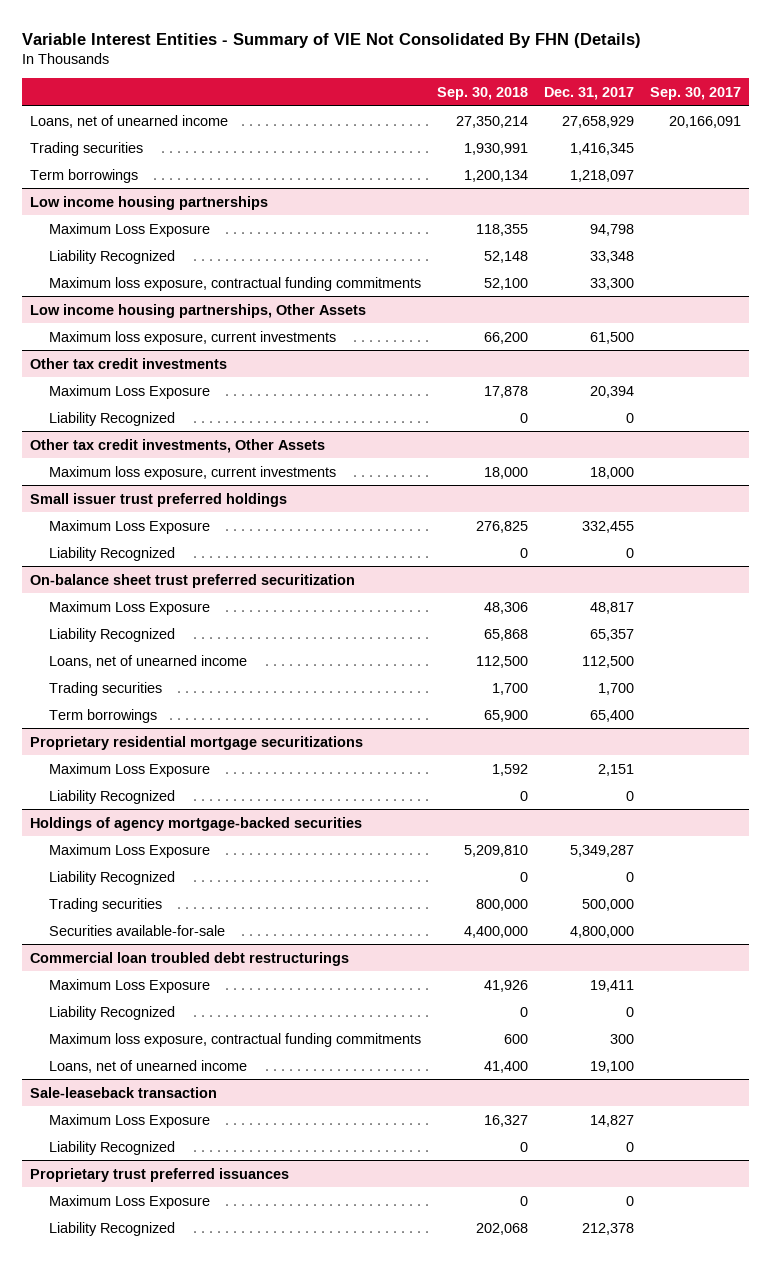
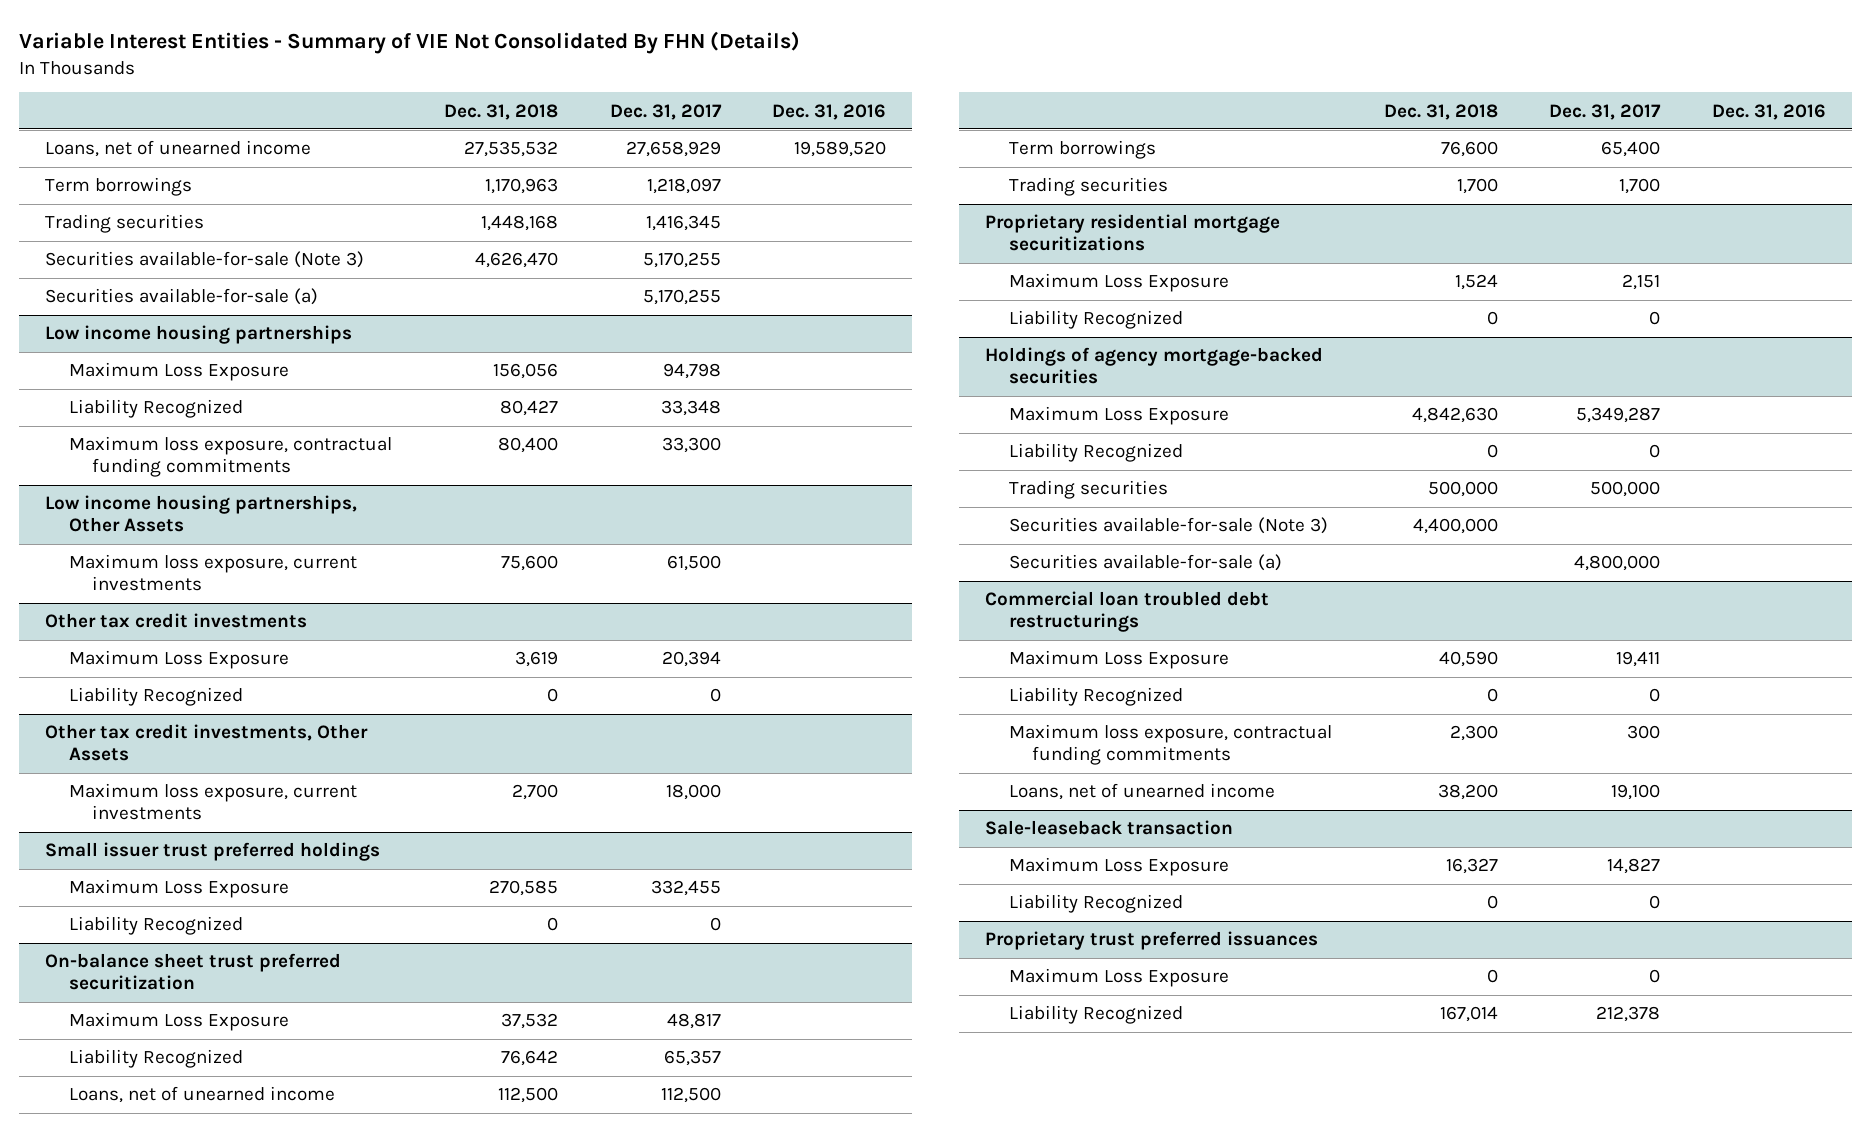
- | Sep. 30, 2018 | Dec. 31, 2017 | Sep. 30, 2017
+ | Dec. 31, 2018 | Dec. 31, 2017 | Dec. 31, 2016
moved down: Trading securities | 1,448,168 | 1,416,345 |
+ Securities available-for-sale (Note 3) | 4,626,470 | 5,170,255 |
+ Securities available-for-sale (a) | | 5,170,255 |
@ On-balance sheet trust preferred securitization
moved down: Trading securities | 1,700 | 1,700 |
@ Holdings of agency mortgage-backed securities
- Securities available-for-sale | 4,400,000 | 4,800,000 |
+ Securities available-for-sale (Note 3) | 4,400,000 | |
+ Securities available-for-sale (a) | | 4,800,000 |

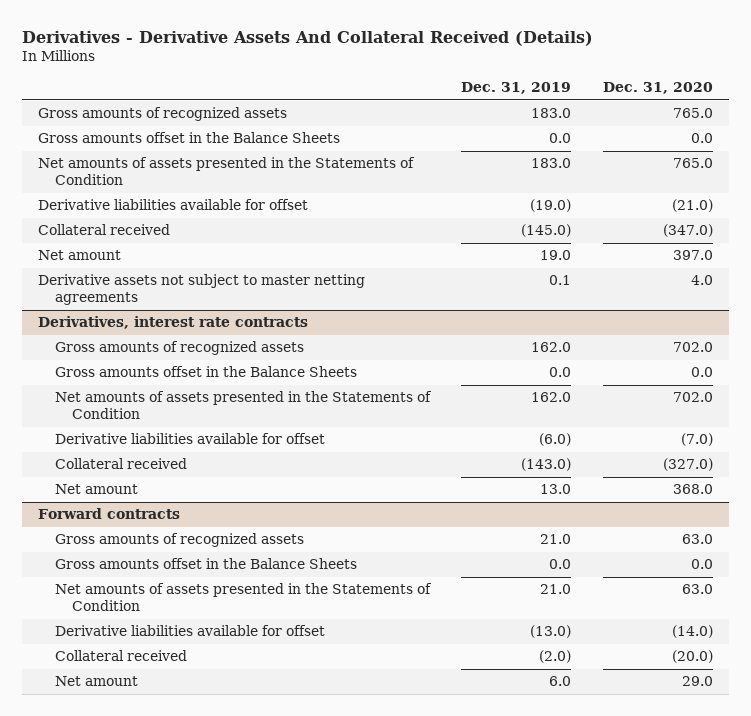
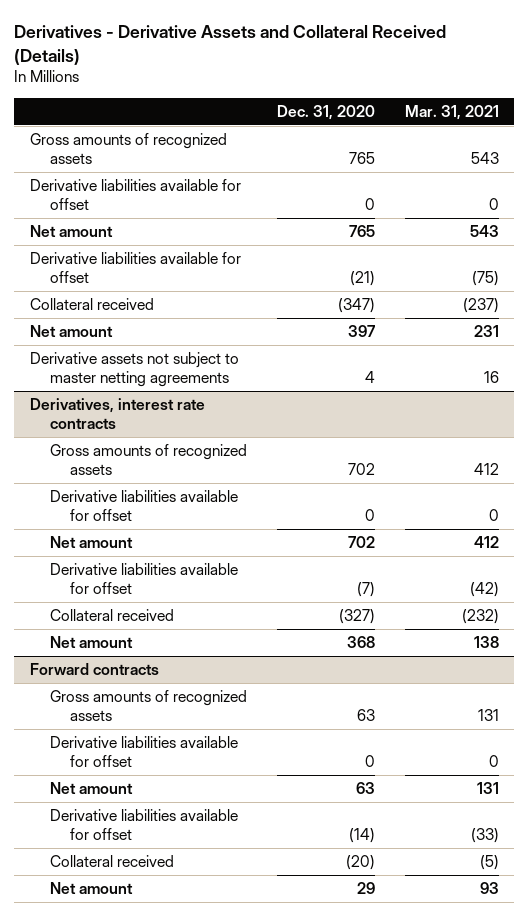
- Derivatives - Derivative Assets And Collateral Received (Details)
+ Derivatives - Derivative Assets and Collateral Received (Details)
- | Dec. 31, 2019 | Dec. 31, 2020
+ | Dec. 31, 2020 | Mar. 31, 2021
- Gross amounts of recognized assets | 183.0 | 765.0
- Gross amounts offset in the Balance Sheets | 0.0 | 0.0
- Net amounts of assets presented in the Statements of Condition | 183.0 | 765.0
- Derivative liabilities available for offset | (19.0) | (21.0)
- Collateral received | (145.0) | (347.0)
- Net amount | 19.0 | 397.0
- Derivative assets not subject to master netting agreements | 0.1 | 4.0
+ Gross amounts of recognized assets | 765 | 543
+ Derivative liabilities available for offset | 0 | 0
+ Net amount | 765 | 543
+ Derivative liabilities available for offset | (21) | (75)
+ Collateral received | (347) | (237)
+ Net amount | 397 | 231
+ Derivative assets not subject to master netting agreements | 4 | 16
@ Derivatives, interest rate contracts
- Gross amounts of recognized assets | 162.0 | 702.0
- Gross amounts offset in the Balance Sheets | 0.0 | 0.0
- Net amounts of assets presented in the Statements of Condition | 162.0 | 702.0
- Derivative liabilities available for offset | (6.0) | (7.0)
- Collateral received | (143.0) | (327.0)
- Net amount | 13.0 | 368.0
+ Gross amounts of recognized assets | 702 | 412
+ Derivative liabilities available for offset | 0 | 0
+ Net amount | 702 | 412
+ Derivative liabilities available for offset | (7) | (42)
+ Collateral received | (327) | (232)
+ Net amount | 368 | 138
@ Forward contracts
- Gross amounts of recognized assets | 21.0 | 63.0
- Gross amounts offset in the Balance Sheets | 0.0 | 0.0
- Net amounts of assets presented in the Statements of Condition | 21.0 | 63.0
- Derivative liabilities available for offset | (13.0) | (14.0)
- Collateral received | (2.0) | (20.0)
- Net amount | 6.0 | 29.0
+ Gross amounts of recognized assets | 63 | 131
+ Derivative liabilities available for offset | 0 | 0
+ Net amount | 63 | 131
+ Derivative liabilities available for offset | (14) | (33)
+ Collateral received | (20) | (5)
+ Net amount | 29 | 93

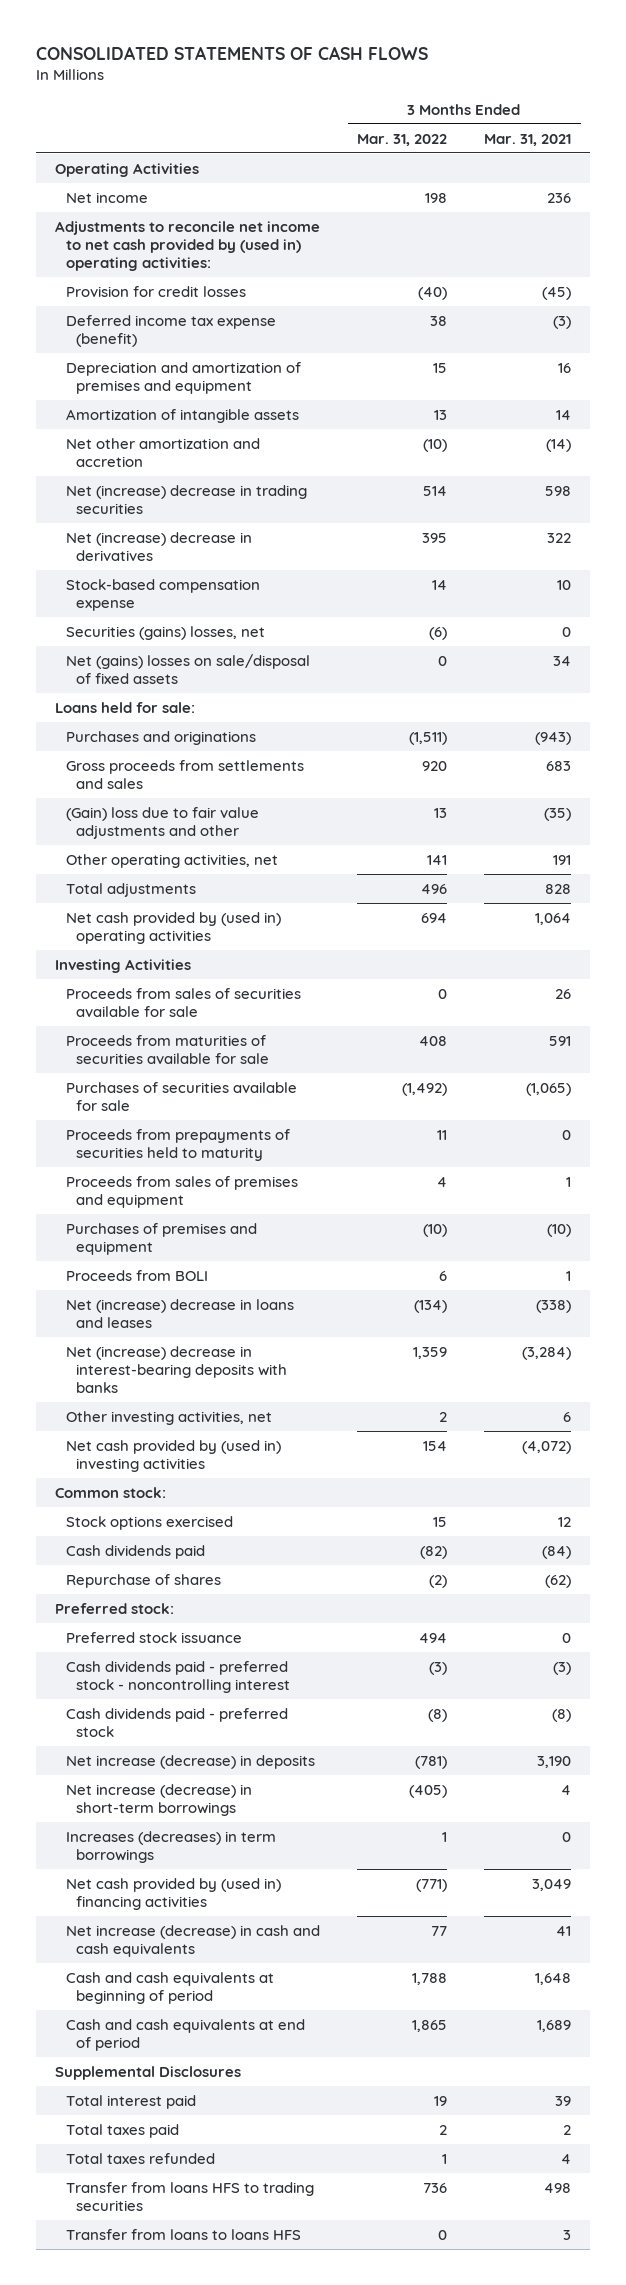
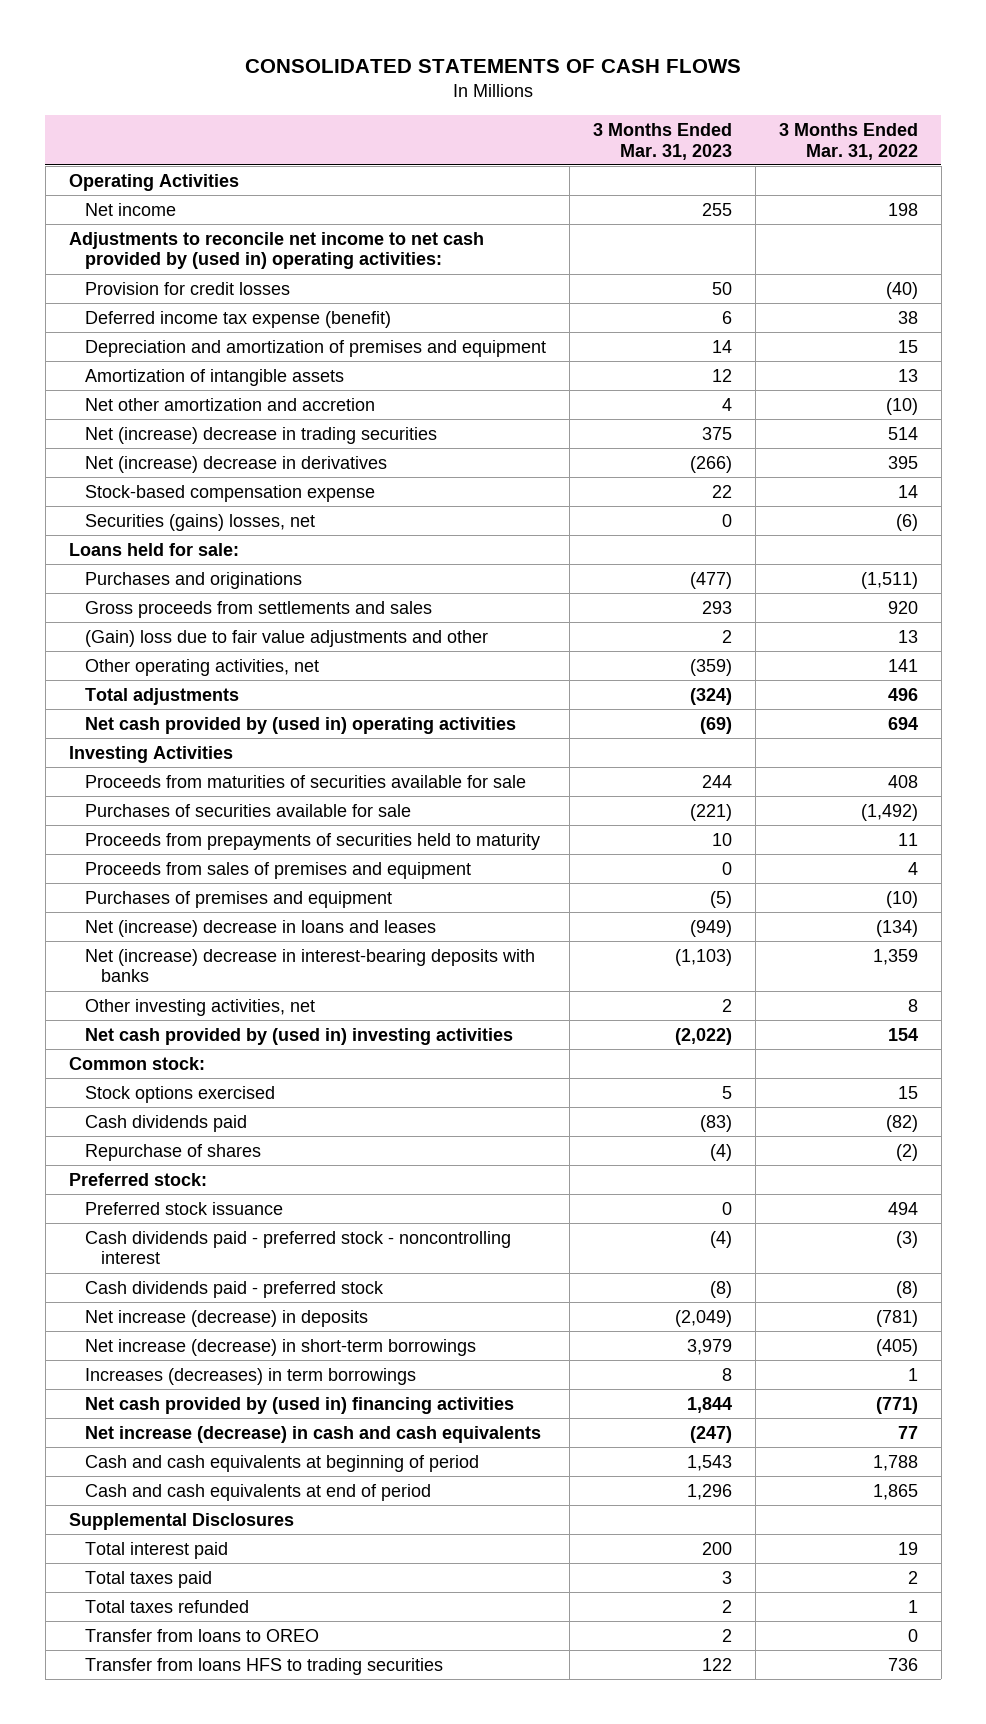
- | 3 Months Ended Mar. 31, 2022 | 3 Months Ended Mar. 31, 2021
+ | 3 Months Ended Mar. 31, 2023 | 3 Months Ended Mar. 31, 2022
- Net (gains) losses on sale/disposal of fixed assets | 0 | 34
- Proceeds from sales of securities available for sale | 0 | 26
- Proceeds from BOLI | 6 | 1
- Other investing activities, net | 2 | 6
+ Other investing activities, net | 2 | 8
+ Transfer from loans to OREO | 2 | 0
- Transfer from loans to loans HFS | 0 | 3

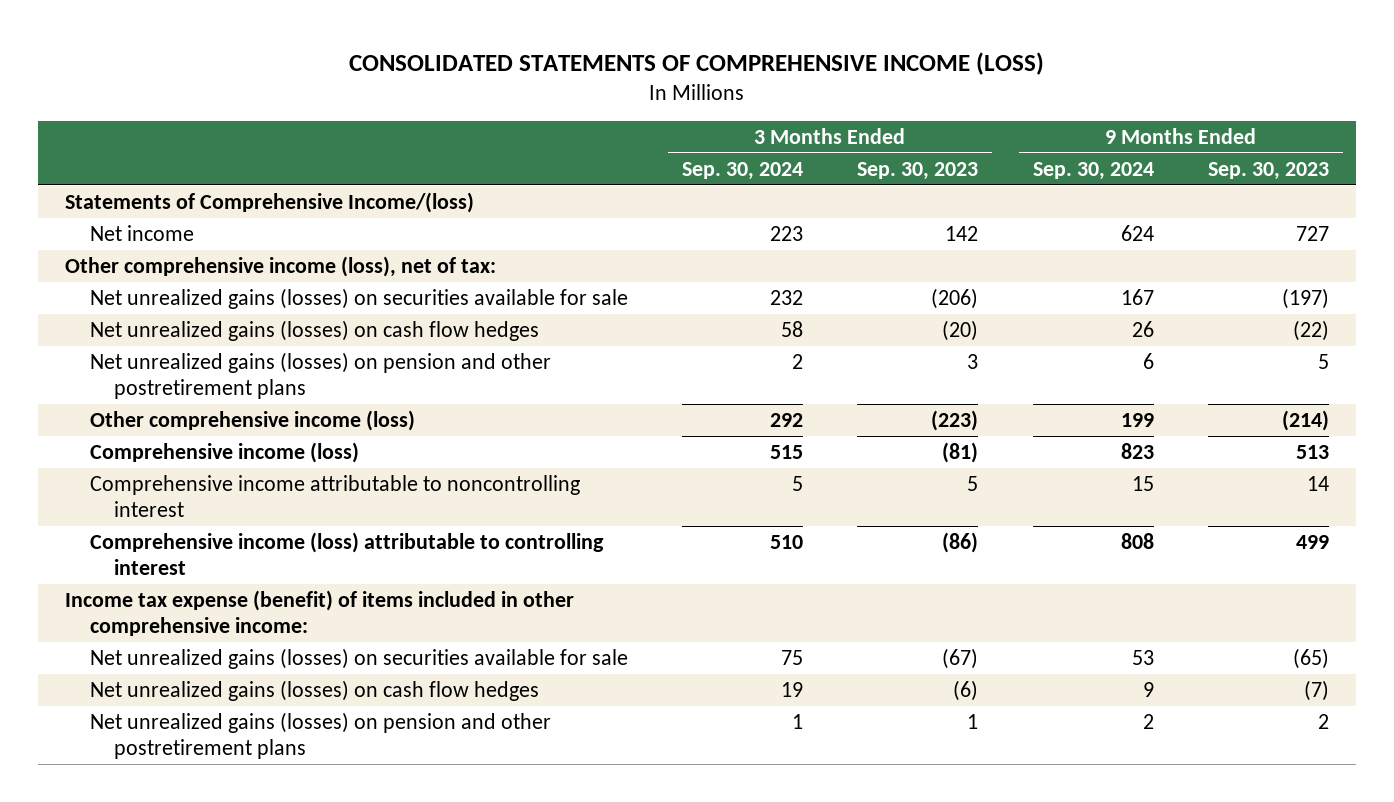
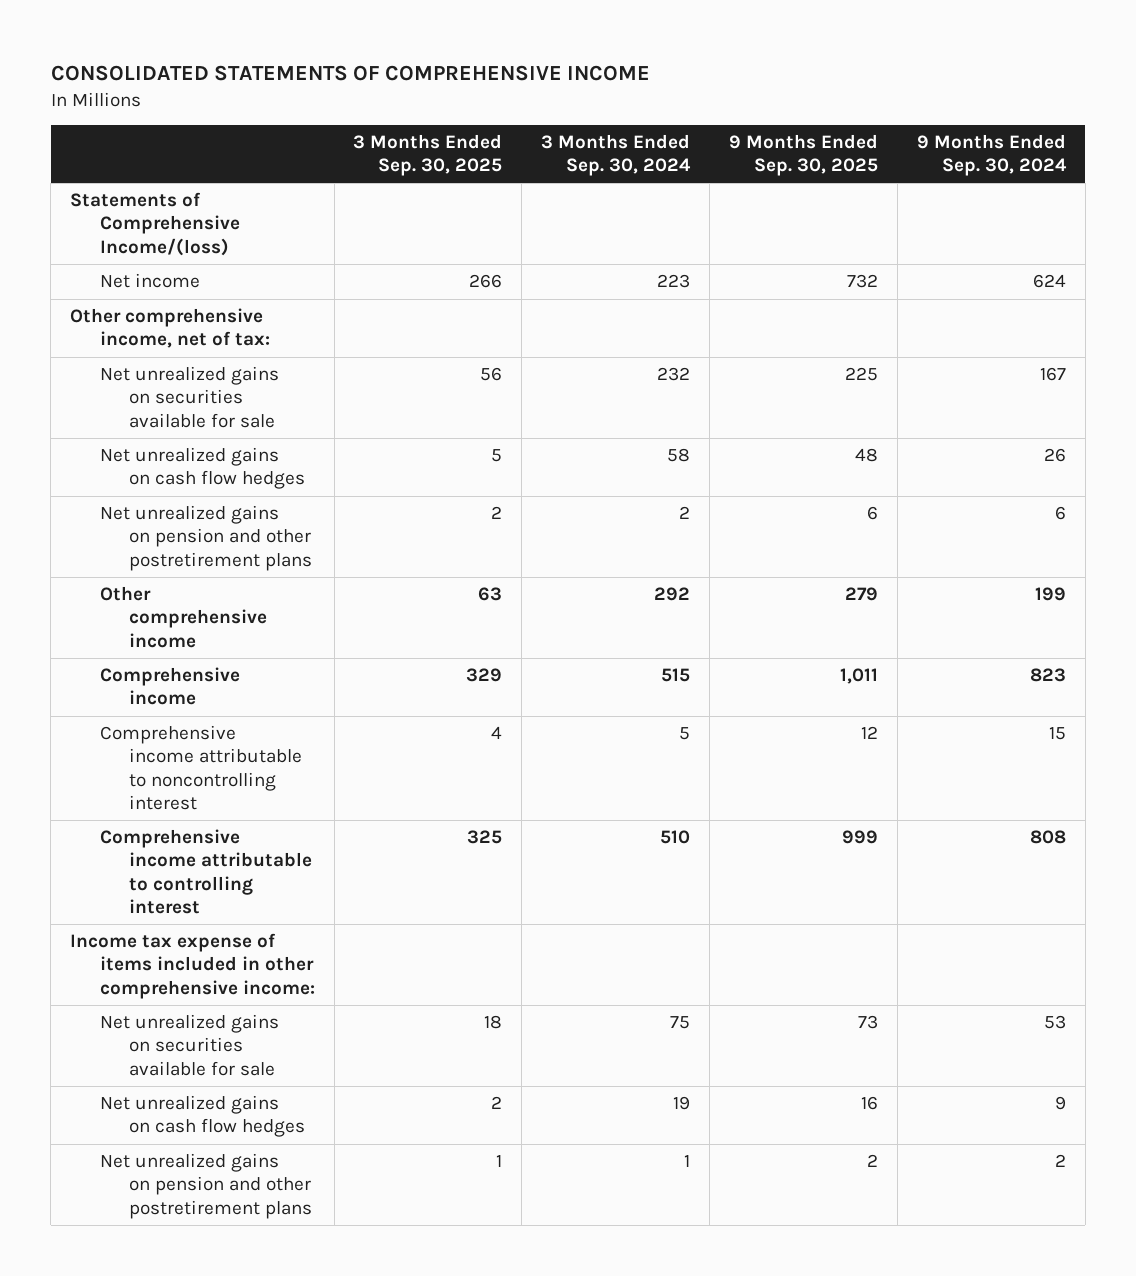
- CONSOLIDATED STATEMENTS OF COMPREHENSIVE INCOME (LOSS)
+ CONSOLIDATED STATEMENTS OF COMPREHENSIVE INCOME
- | 3 Months Ended Sep. 30, 2024 | 3 Months Ended Sep. 30, 2023 | 9 Months Ended Sep. 30, 2024 | 9 Months Ended Sep. 30, 2023
+ | 3 Months Ended Sep. 30, 2025 | 3 Months Ended Sep. 30, 2024 | 9 Months Ended Sep. 30, 2025 | 9 Months Ended Sep. 30, 2024
- Other comprehensive income (loss), net of tax:
- Net unrealized gains (losses) on securities available for sale | 232 | (206) | 167 | (197)
- Net unrealized gains (losses) on cash flow hedges | 58 | (20) | 26 | (22)
- Net unrealized gains (losses) on pension and other postretirement plans | 2 | 3 | 6 | 5
- Other comprehensive income (loss) | 292 | (223) | 199 | (214)
- Comprehensive income (loss) | 515 | (81) | 823 | 513
+ Other comprehensive income, net of tax:
+ Net unrealized gains on securities available for sale | 56 | 232 | 225 | 167
+ Net unrealized gains on cash flow hedges | 5 | 58 | 48 | 26
+ Net unrealized gains on pension and other postretirement plans | 2 | 2 | 6 | 6
+ Other comprehensive income | 63 | 292 | 279 | 199
+ Comprehensive income | 329 | 515 | 1,011 | 823
- Comprehensive income (loss) attributable to controlling interest | 510 | (86) | 808 | 499
- Income tax expense (benefit) of items included in other comprehensive income:
- Net unrealized gains (losses) on securities available for sale | 75 | (67) | 53 | (65)
- Net unrealized gains (losses) on cash flow hedges | 19 | (6) | 9 | (7)
- Net unrealized gains (losses) on pension and other postretirement plans | 1 | 1 | 2 | 2
+ Comprehensive income attributable to controlling interest | 325 | 510 | 999 | 808
+ Income tax expense of items included in other comprehensive income:
+ Net unrealized gains on securities available for sale | 18 | 75 | 73 | 53
+ Net unrealized gains on cash flow hedges | 2 | 19 | 16 | 9
+ Net unrealized gains on pension and other postretirement plans | 1 | 1 | 2 | 2

